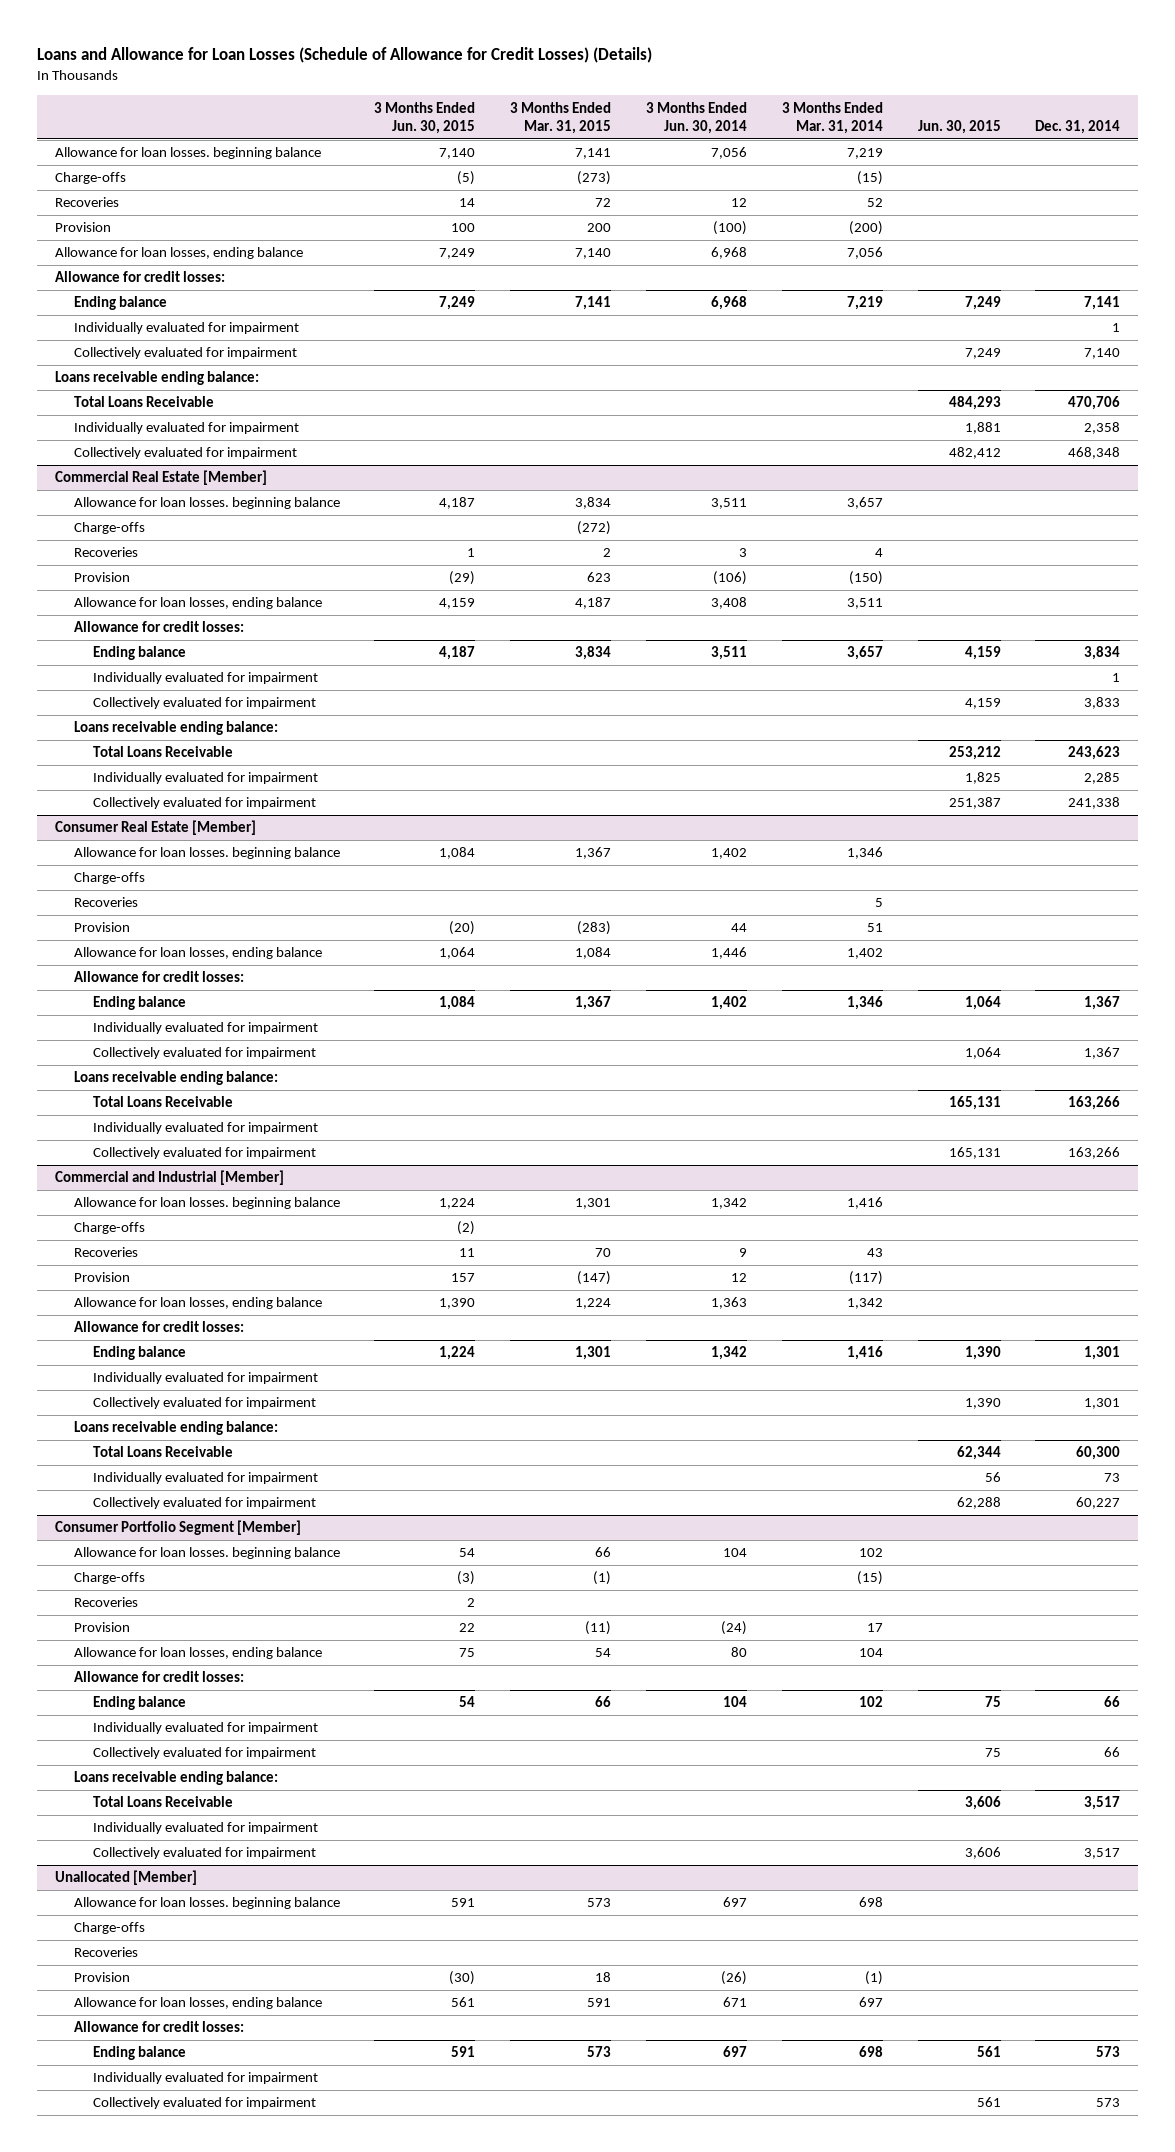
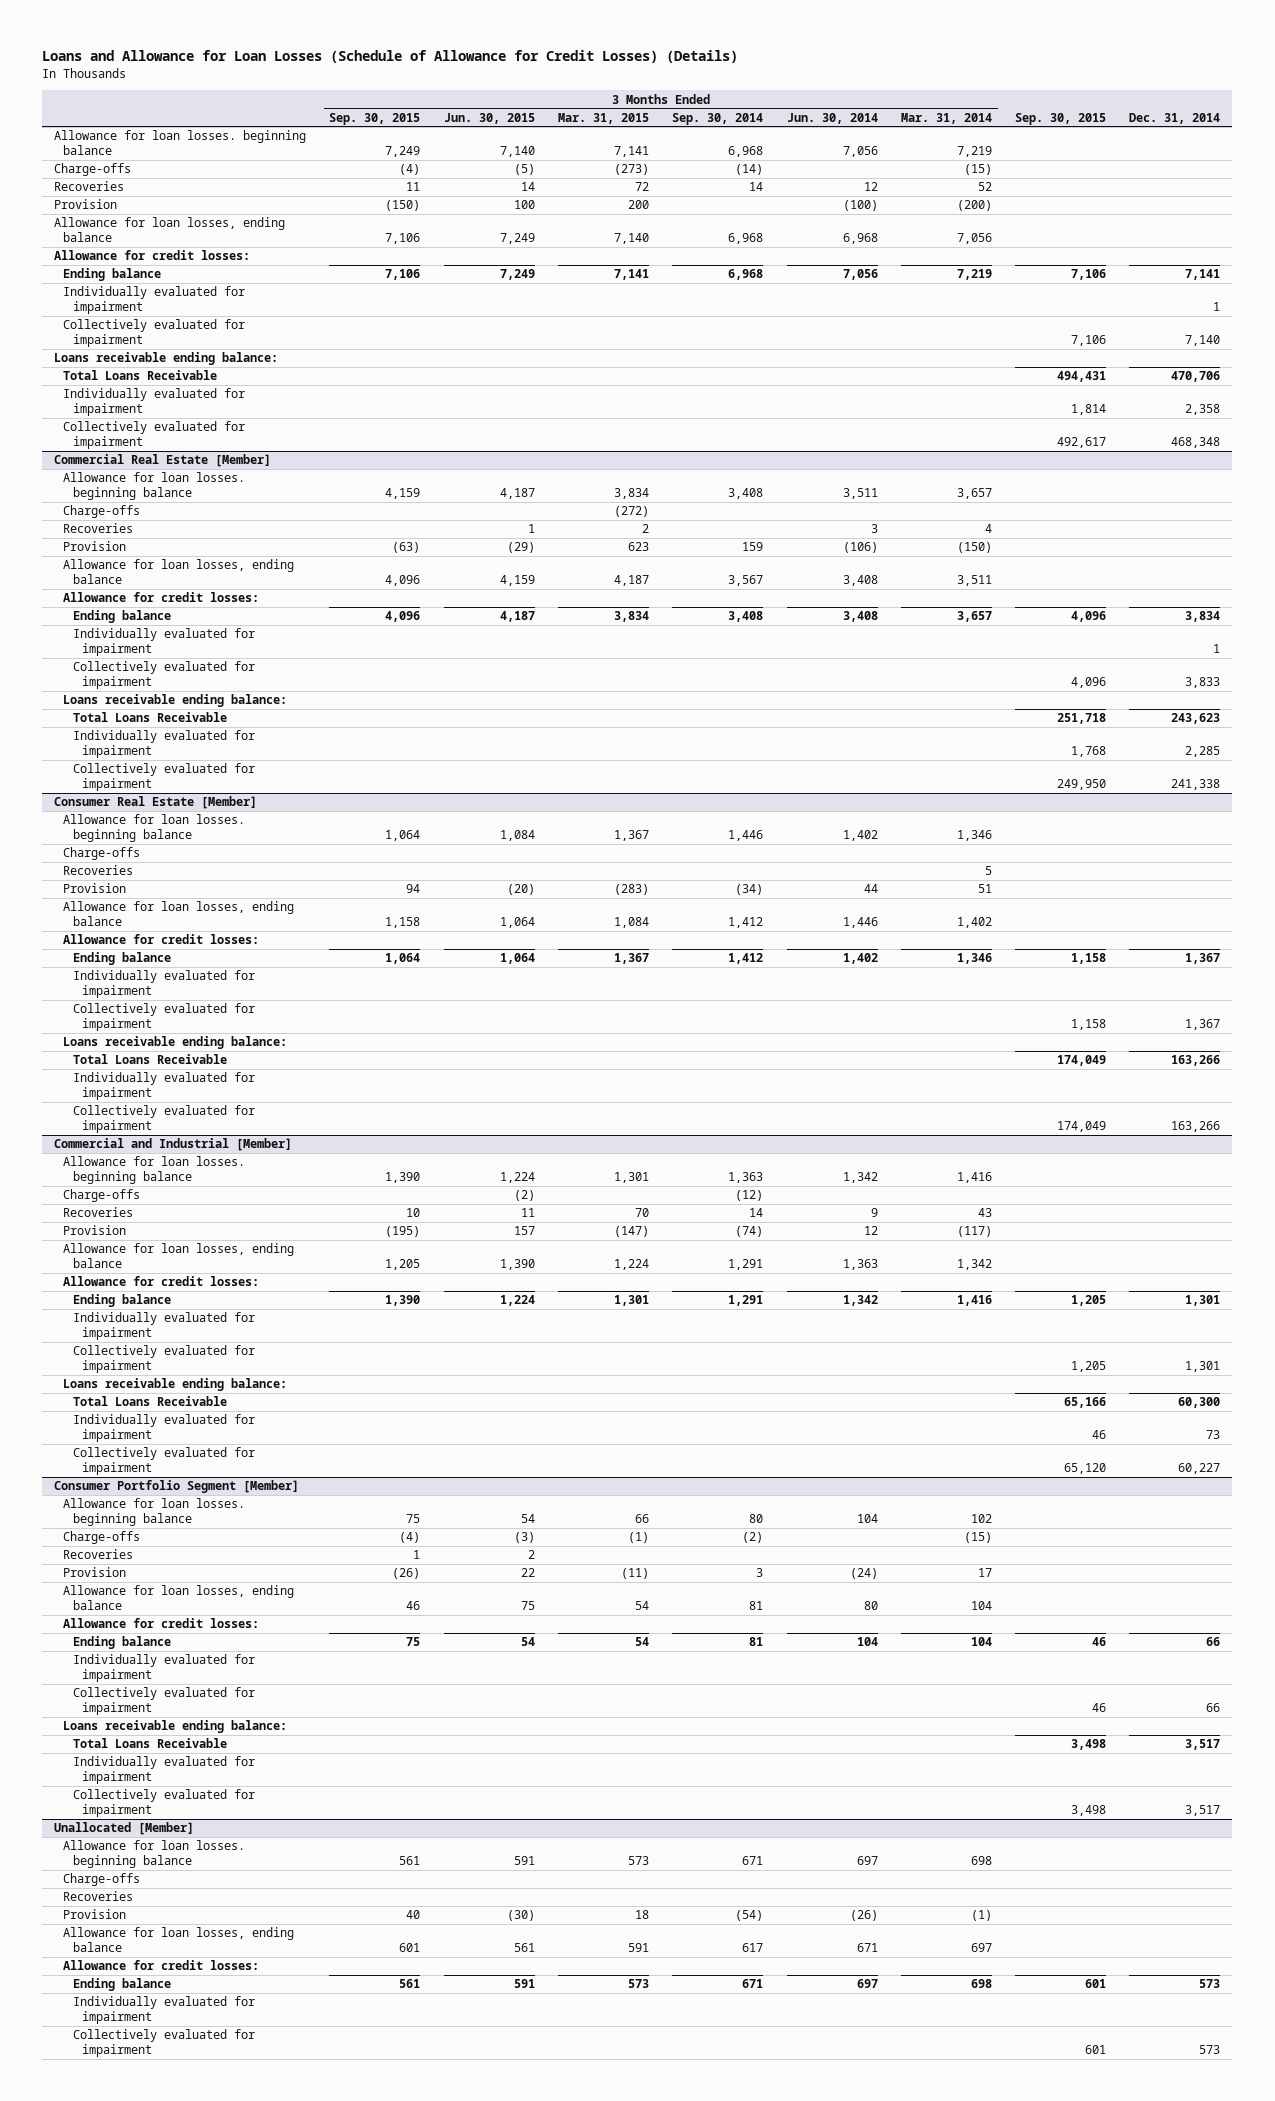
- | 3 Months Ended Jun. 30, 2015 | 3 Months Ended Mar. 31, 2015 | 3 Months Ended Jun. 30, 2014 | 3 Months Ended Mar. 31, 2014 | Jun. 30, 2015 | Dec. 31, 2014
+ | 3 Months Ended Sep. 30, 2015 | 3 Months Ended Jun. 30, 2015 | 3 Months Ended Mar. 31, 2015 | 3 Months Ended Sep. 30, 2014 | 3 Months Ended Jun. 30, 2014 | 3 Months Ended Mar. 31, 2014 | Sep. 30, 2015 | Dec. 31, 2014
- Ending balance | 7,249 | 7,141 | 6,968 | 7,219 | 7,249 | 7,141
+ Ending balance | 7,106 | 7,249 | 7,141 | 6,968 | 7,056 | 7,219 | 7,106 | 7,141
@ Commercial Real Estate [Member]
- Ending balance | 4,187 | 3,834 | 3,511 | 3,657 | 4,159 | 3,834
+ Ending balance | 4,096 | 4,187 | 3,834 | 3,408 | 3,408 | 3,657 | 4,096 | 3,834
@ Consumer Real Estate [Member]
- Ending balance | 1,084 | 1,367 | 1,402 | 1,346 | 1,064 | 1,367
+ Ending balance | 1,064 | 1,064 | 1,367 | 1,412 | 1,402 | 1,346 | 1,158 | 1,367
@ Consumer Portfolio Segment [Member]
- Ending balance | 54 | 66 | 104 | 102 | 75 | 66
+ Ending balance | 75 | 54 | 54 | 81 | 104 | 104 | 46 | 66

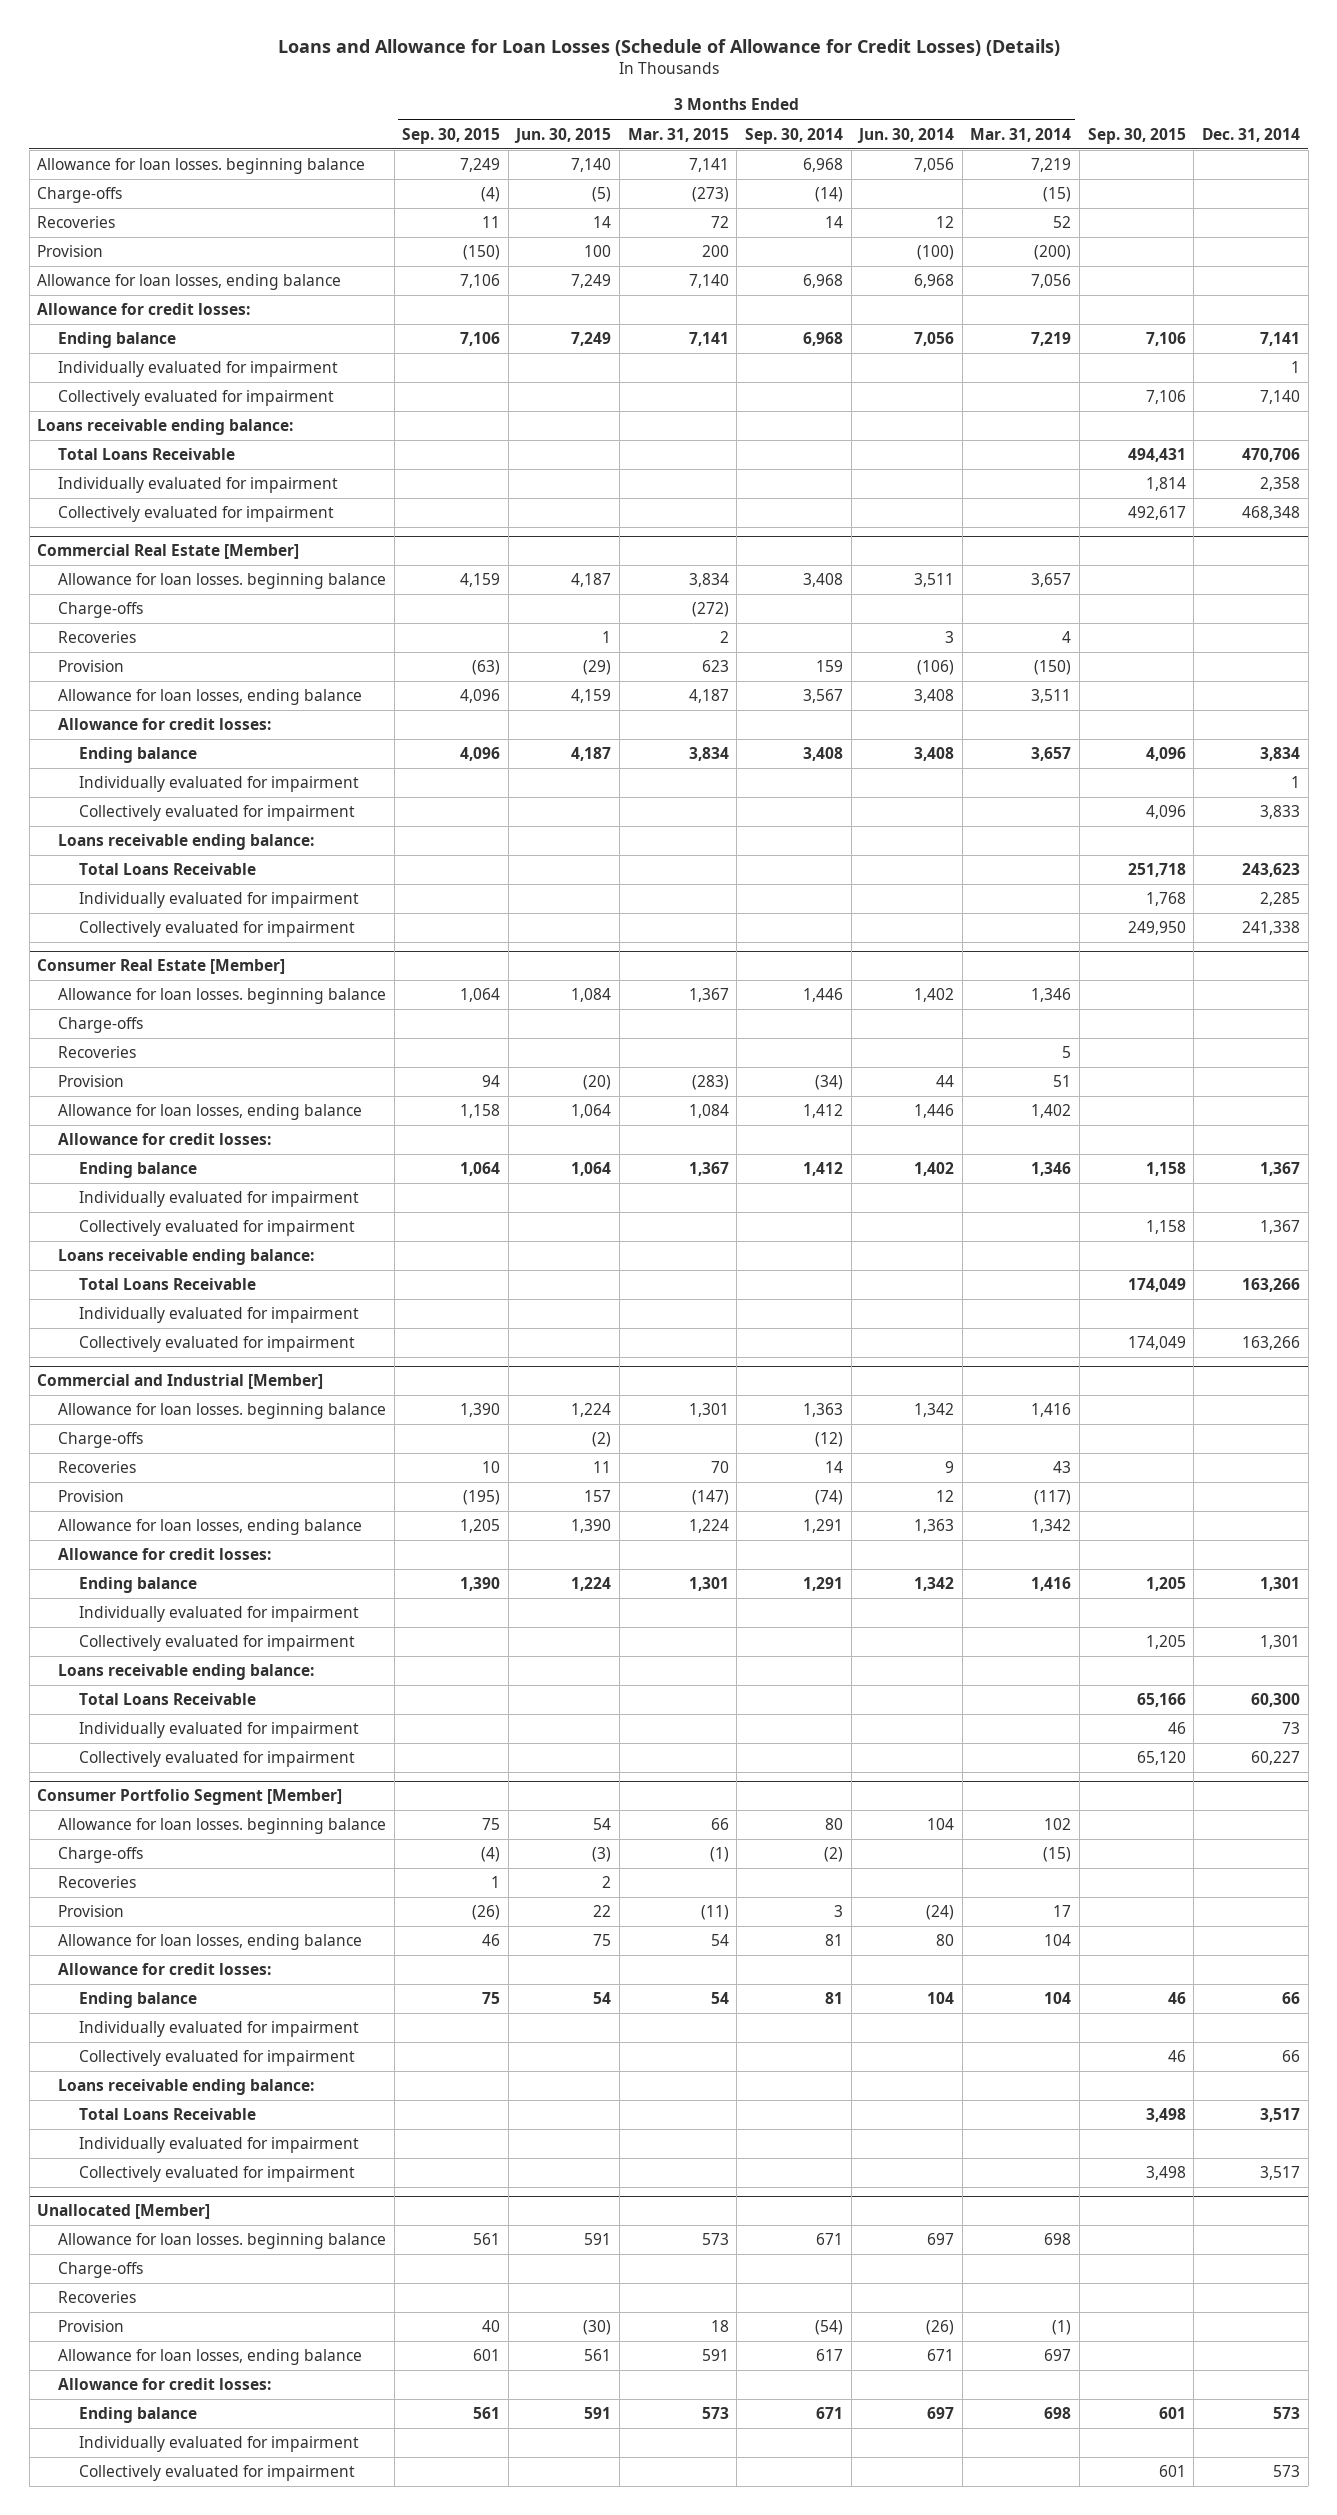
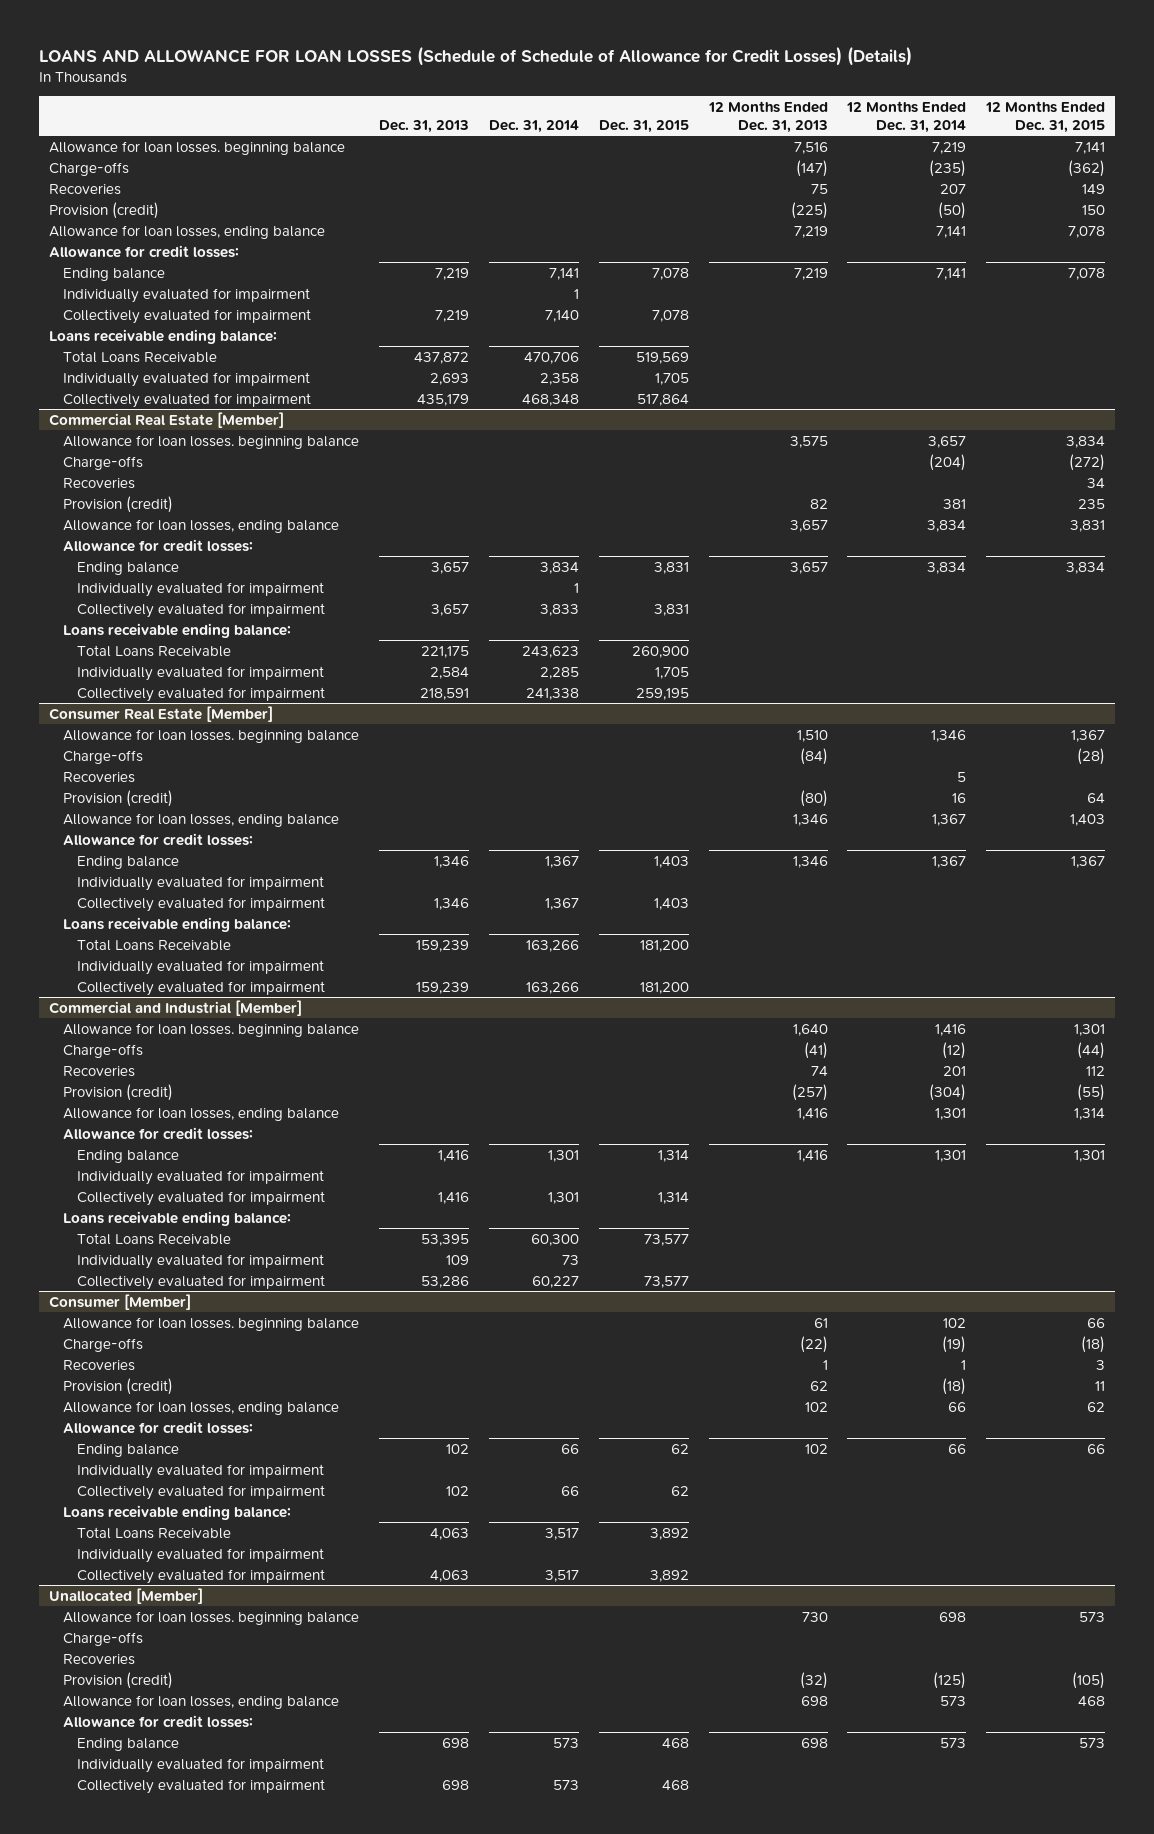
- Loans and Allowance for Loan Losses (Schedule of Allowance for Credit Losses) (Details)
+ LOANS AND ALLOWANCE FOR LOAN LOSSES (Schedule of Schedule of Allowance for Credit Losses) (Details)
- | 3 Months Ended Sep. 30, 2015 | 3 Months Ended Jun. 30, 2015 | 3 Months Ended Mar. 31, 2015 | 3 Months Ended Sep. 30, 2014 | 3 Months Ended Jun. 30, 2014 | 3 Months Ended Mar. 31, 2014 | Sep. 30, 2015 | Dec. 31, 2014
+ | Dec. 31, 2013 | Dec. 31, 2014 | Dec. 31, 2015 | 12 Months Ended Dec. 31, 2013 | 12 Months Ended Dec. 31, 2014 | 12 Months Ended Dec. 31, 2015
- Provision | (150) | 100 | 200 | | (100) | (200) | |
+ Provision (credit) | | | | (225) | (50) | 150
@ Commercial Real Estate [Member]
- Provision | (63) | (29) | 623 | 159 | (106) | (150) | |
+ Provision (credit) | | | | 82 | 381 | 235
@ Consumer Real Estate [Member]
- Provision | 94 | (20) | (283) | (34) | 44 | 51 | |
+ Provision (credit) | | | | (80) | 16 | 64
@ Commercial and Industrial [Member]
- Provision | (195) | 157 | (147) | (74) | 12 | (117) | |
+ Provision (credit) | | | | (257) | (304) | (55)
- Consumer Portfolio Segment [Member]
+ Consumer [Member]
- Provision | (26) | 22 | (11) | 3 | (24) | 17 | |
+ Provision (credit) | | | | 62 | (18) | 11
@ Unallocated [Member]
- Provision | 40 | (30) | 18 | (54) | (26) | (1) | |
+ Provision (credit) | | | | (32) | (125) | (105)

